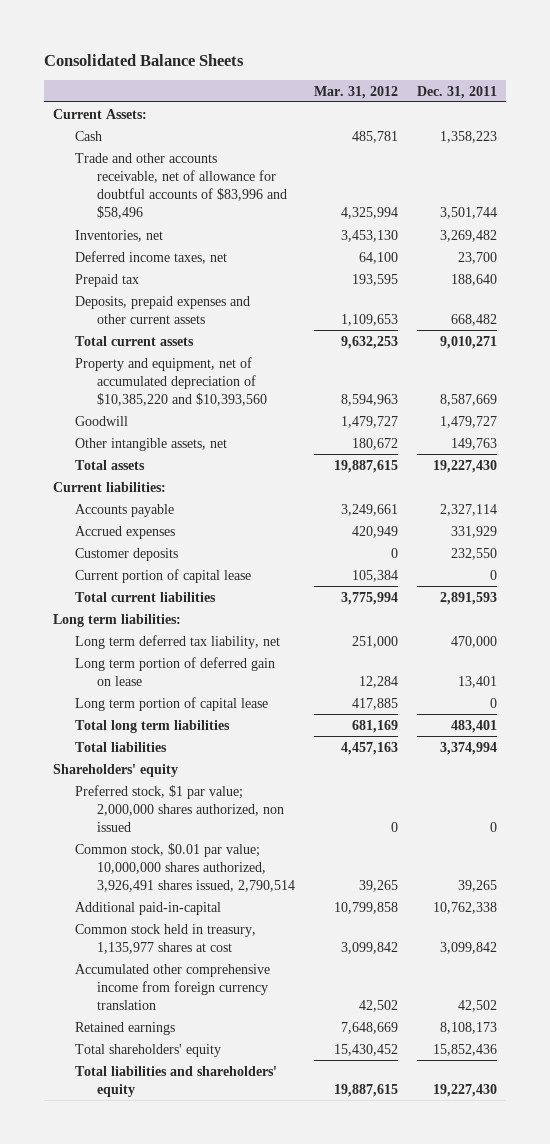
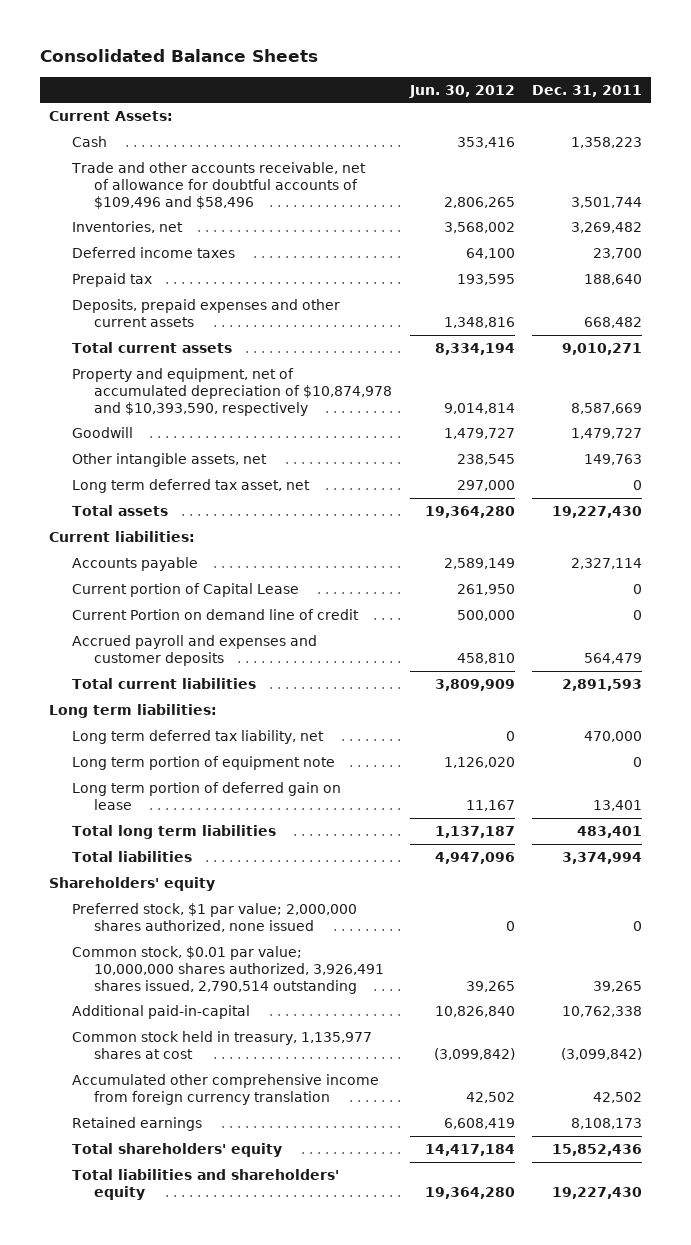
- | Mar. 31, 2012 | Dec. 31, 2011
+ | Jun. 30, 2012 | Dec. 31, 2011
- Trade and other accounts receivable, net of allowance for doubtful accounts of $83,996 and $58,496 | 4,325,994 | 3,501,744
+ Trade and other accounts receivable, net of allowance for doubtful accounts of $109,496 and $58,496 | 2,806,265 | 3,501,744
- Deferred income taxes, net | 64,100 | 23,700
+ Deferred income taxes | 64,100 | 23,700
- Property and equipment, net of accumulated depreciation of $10,385,220 and $10,393,560 | 8,594,963 | 8,587,669
+ Property and equipment, net of accumulated depreciation of $10,874,978 and $10,393,590, respectively | 9,014,814 | 8,587,669
+ Long term deferred tax asset, net | 297,000 | 0
- Accrued expenses | 420,949 | 331,929
- Customer deposits | 0 | 232,550
- Current portion of capital lease | 105,384 | 0
+ Current portion of Capital Lease | 261,950 | 0
+ Current Portion on demand line of credit | 500,000 | 0
+ Accrued payroll and expenses and customer deposits | 458,810 | 564,479
+ Long term portion of equipment note | 1,126,020 | 0
- Long term portion of capital lease | 417,885 | 0
- Preferred stock, $1 par value; 2,000,000 shares authorized, non issued | 0 | 0
- Common stock, $0.01 par value; 10,000,000 shares authorized, 3,926,491 shares issued, 2,790,514 | 39,265 | 39,265
+ Preferred stock, $1 par value; 2,000,000 shares authorized, none issued | 0 | 0
+ Common stock, $0.01 par value; 10,000,000 shares authorized, 3,926,491 shares issued, 2,790,514 outstanding | 39,265 | 39,265
- Common stock held in treasury, 1,135,977 shares at cost | 3,099,842 | 3,099,842
+ Common stock held in treasury, 1,135,977 shares at cost | (3,099,842) | (3,099,842)

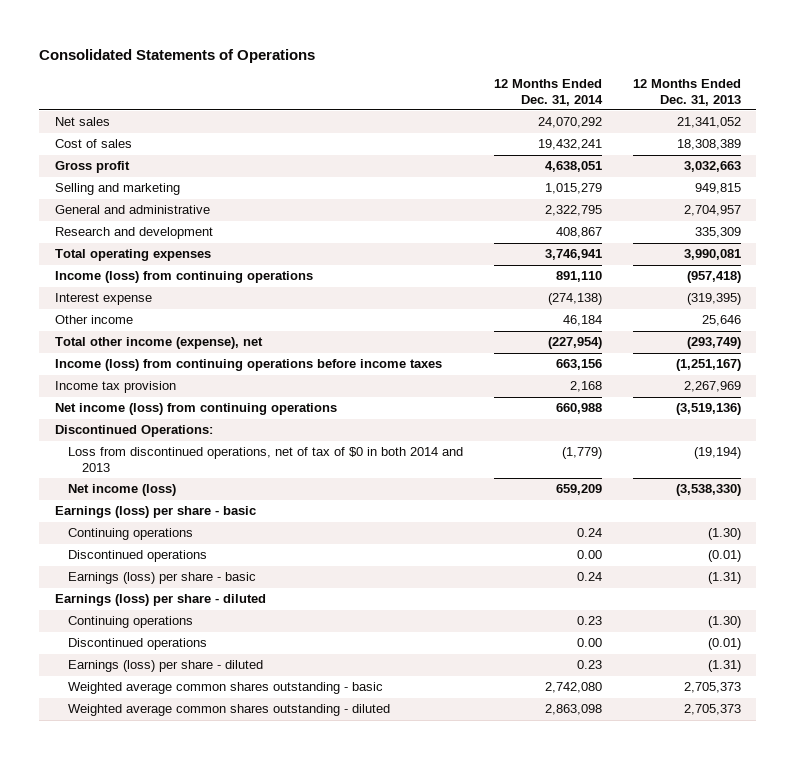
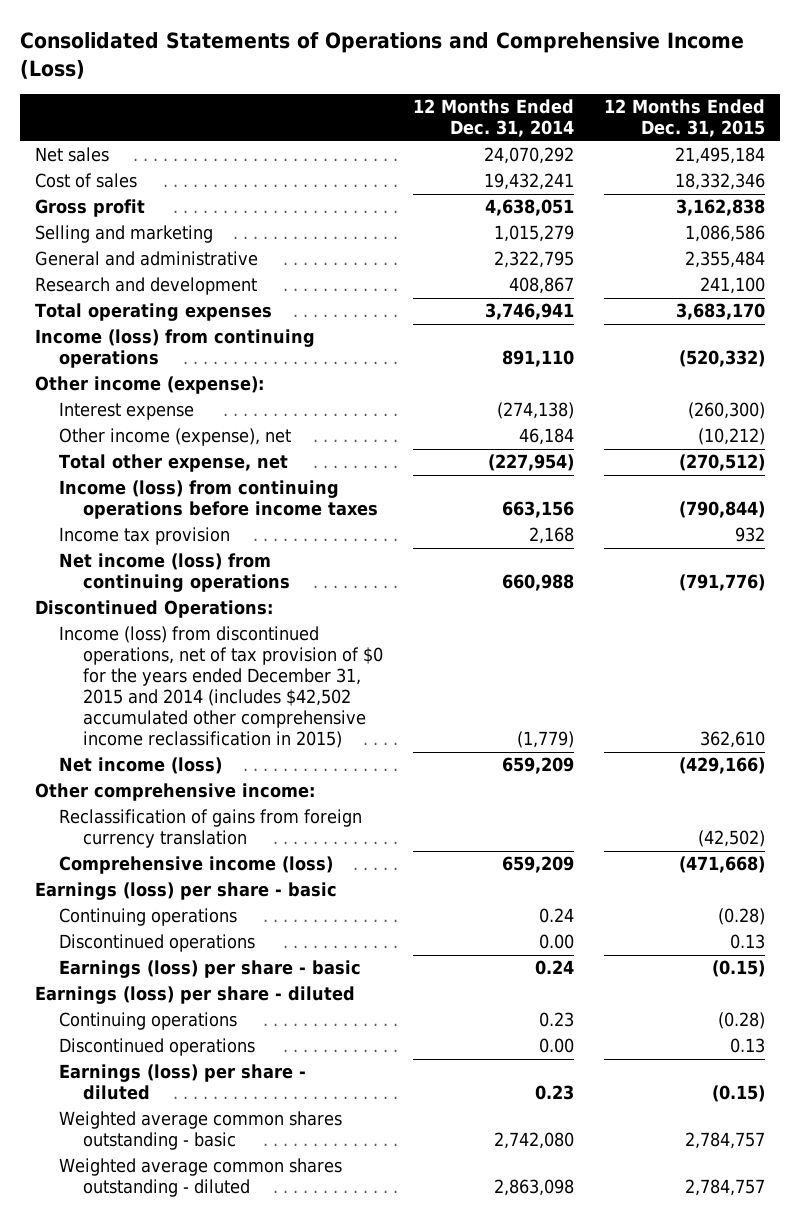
- Consolidated Statements of Operations
+ Consolidated Statements of Operations and Comprehensive Income (Loss)
- | 12 Months Ended Dec. 31, 2014 | 12 Months Ended Dec. 31, 2013
+ | 12 Months Ended Dec. 31, 2014 | 12 Months Ended Dec. 31, 2015
+ Other income (expense):
- Other income | 46,184 | 25,646
- Total other income (expense), net | (227,954) | (293,749)
+ Other income (expense), net | 46,184 | (10,212)
+ Total other expense, net | (227,954) | (270,512)
- Loss from discontinued operations, net of tax of $0 in both 2014 and 2013 | (1,779) | (19,194)
+ Income (loss) from discontinued operations, net of tax provision of $0 for the years ended December 31, 2015 and 2014 (includes $42,502 accumulated other comprehensive income reclassification in 2015) | (1,779) | 362,610
+ Other comprehensive income:
+ Reclassification of gains from foreign currency translation | | (42,502)
+ Comprehensive income (loss) | 659,209 | (471,668)

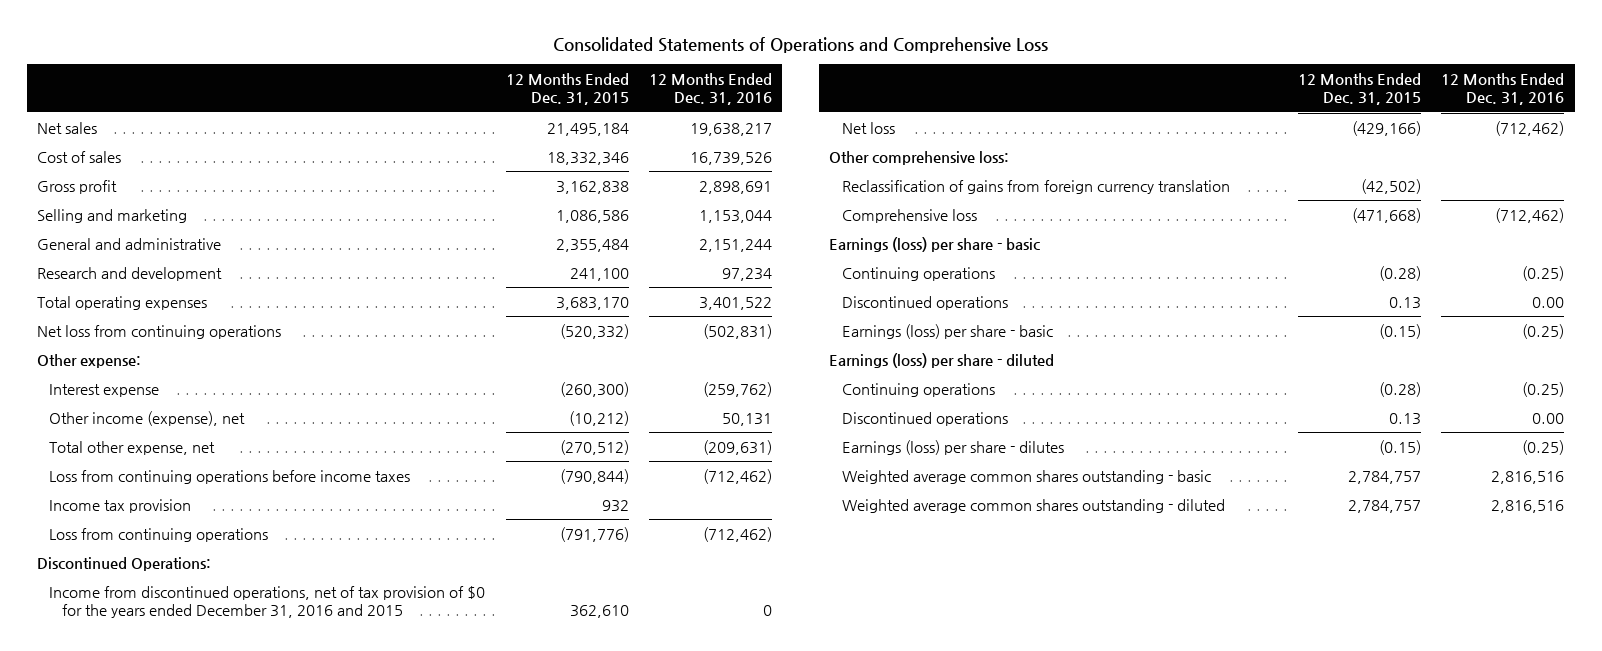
- Consolidated Statements of Operations and Comprehensive Income (Loss)
+ Consolidated Statements of Operations and Comprehensive Loss
- | 12 Months Ended Dec. 31, 2014 | 12 Months Ended Dec. 31, 2015
+ | 12 Months Ended Dec. 31, 2015 | 12 Months Ended Dec. 31, 2016
- Income (loss) from continuing operations | 891,110 | (520,332)
- Other income (expense):
+ Net loss from continuing operations | (520,332) | (502,831)
+ Other expense:
- Income (loss) from continuing operations before income taxes | 663,156 | (790,844)
+ Loss from continuing operations before income taxes | (790,844) | (712,462)
- Net income (loss) from continuing operations | 660,988 | (791,776)
+ Loss from continuing operations | (791,776) | (712,462)
- Income (loss) from discontinued operations, net of tax provision of $0 for the years ended December 31, 2015 and 2014 (includes $42,502 accumulated other comprehensive income reclassification in 2015) | (1,779) | 362,610
- Net income (loss) | 659,209 | (429,166)
- Other comprehensive income:
+ Income from discontinued operations, net of tax provision of $0 for the years ended December 31, 2016 and 2015 | 362,610 | 0
+ Net loss | (429,166) | (712,462)
+ Other comprehensive loss:
- Comprehensive income (loss) | 659,209 | (471,668)
+ Comprehensive loss | (471,668) | (712,462)
- Earnings (loss) per share - diluted | 0.23 | (0.15)
+ Earnings (loss) per share - dilutes | (0.15) | (0.25)

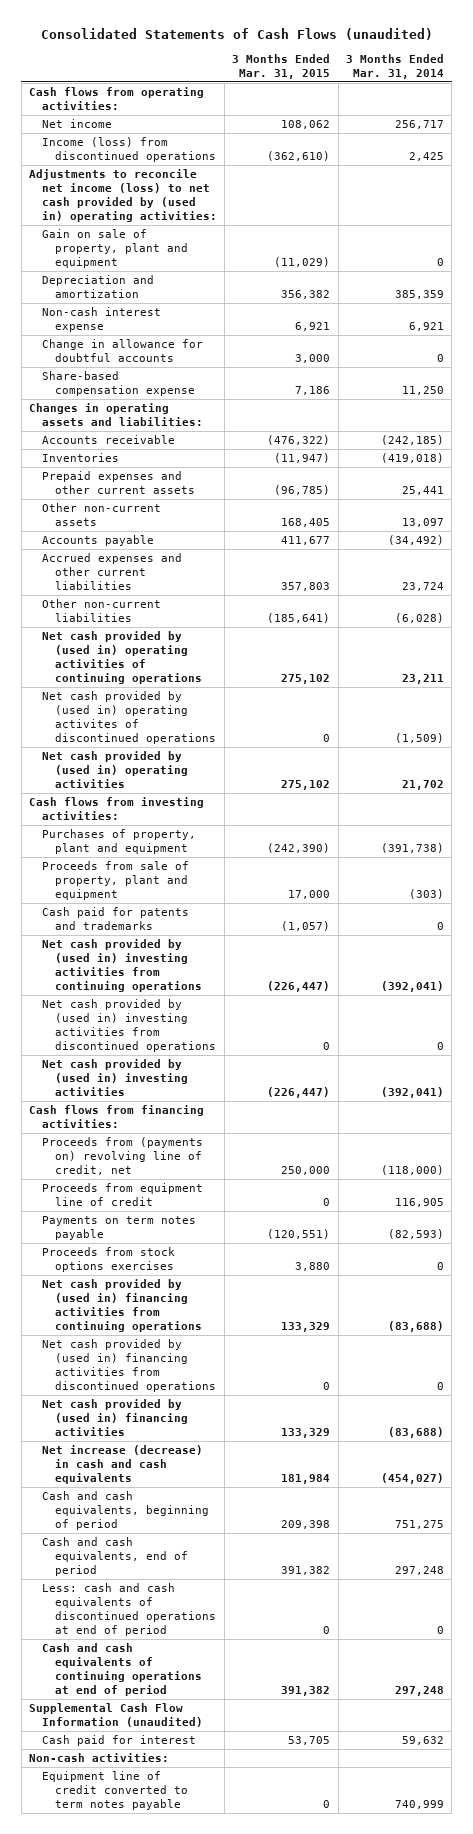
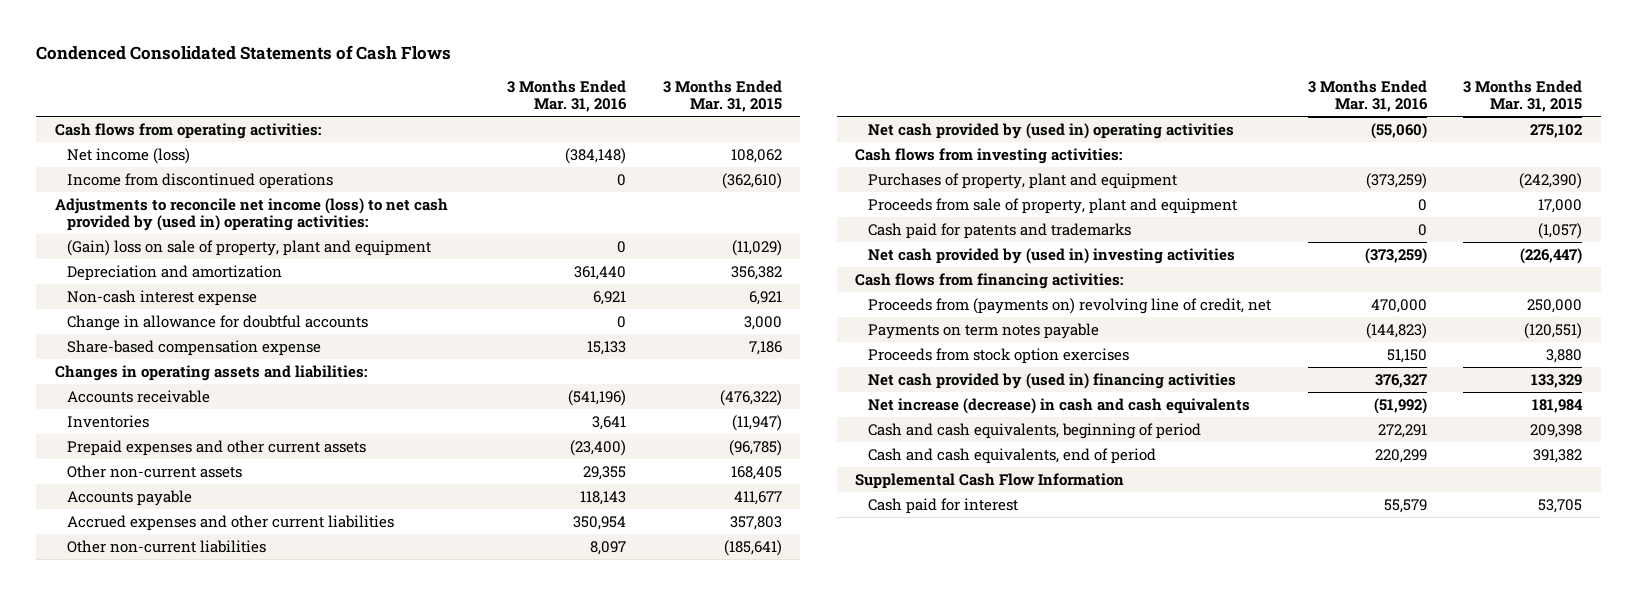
- Consolidated Statements of Cash Flows (unaudited)
+ Condenced Consolidated Statements of Cash Flows
- | 3 Months Ended Mar. 31, 2015 | 3 Months Ended Mar. 31, 2014
+ | 3 Months Ended Mar. 31, 2016 | 3 Months Ended Mar. 31, 2015
- Net income | 108,062 | 256,717
- Income (loss) from discontinued operations | (362,610) | 2,425
+ Net income (loss) | (384,148) | 108,062
+ Income from discontinued operations | 0 | (362,610)
- Gain on sale of property, plant and equipment | (11,029) | 0
+ (Gain) loss on sale of property, plant and equipment | 0 | (11,029)
- Net cash provided by (used in) operating activities of continuing operations | 275,102 | 23,211
- Net cash provided by (used in) operating activites of discontinued operations | 0 | (1,509)
- Net cash provided by (used in) investing activities from continuing operations | (226,447) | (392,041)
- Net cash provided by (used in) investing activities from discontinued operations | 0 | 0
- Proceeds from equipment line of credit | 0 | 116,905
- Proceeds from stock options exercises | 3,880 | 0
- Net cash provided by (used in) financing activities from continuing operations | 133,329 | (83,688)
- Net cash provided by (used in) financing activities from discontinued operations | 0 | 0
+ Proceeds from stock option exercises | 51,150 | 3,880
- Less: cash and cash equivalents of discontinued operations at end of period | 0 | 0
- Cash and cash equivalents of continuing operations at end of period | 391,382 | 297,248
- Supplemental Cash Flow Information (unaudited)
+ Supplemental Cash Flow Information
- Non-cash activities:
- Equipment line of credit converted to term notes payable | 0 | 740,999

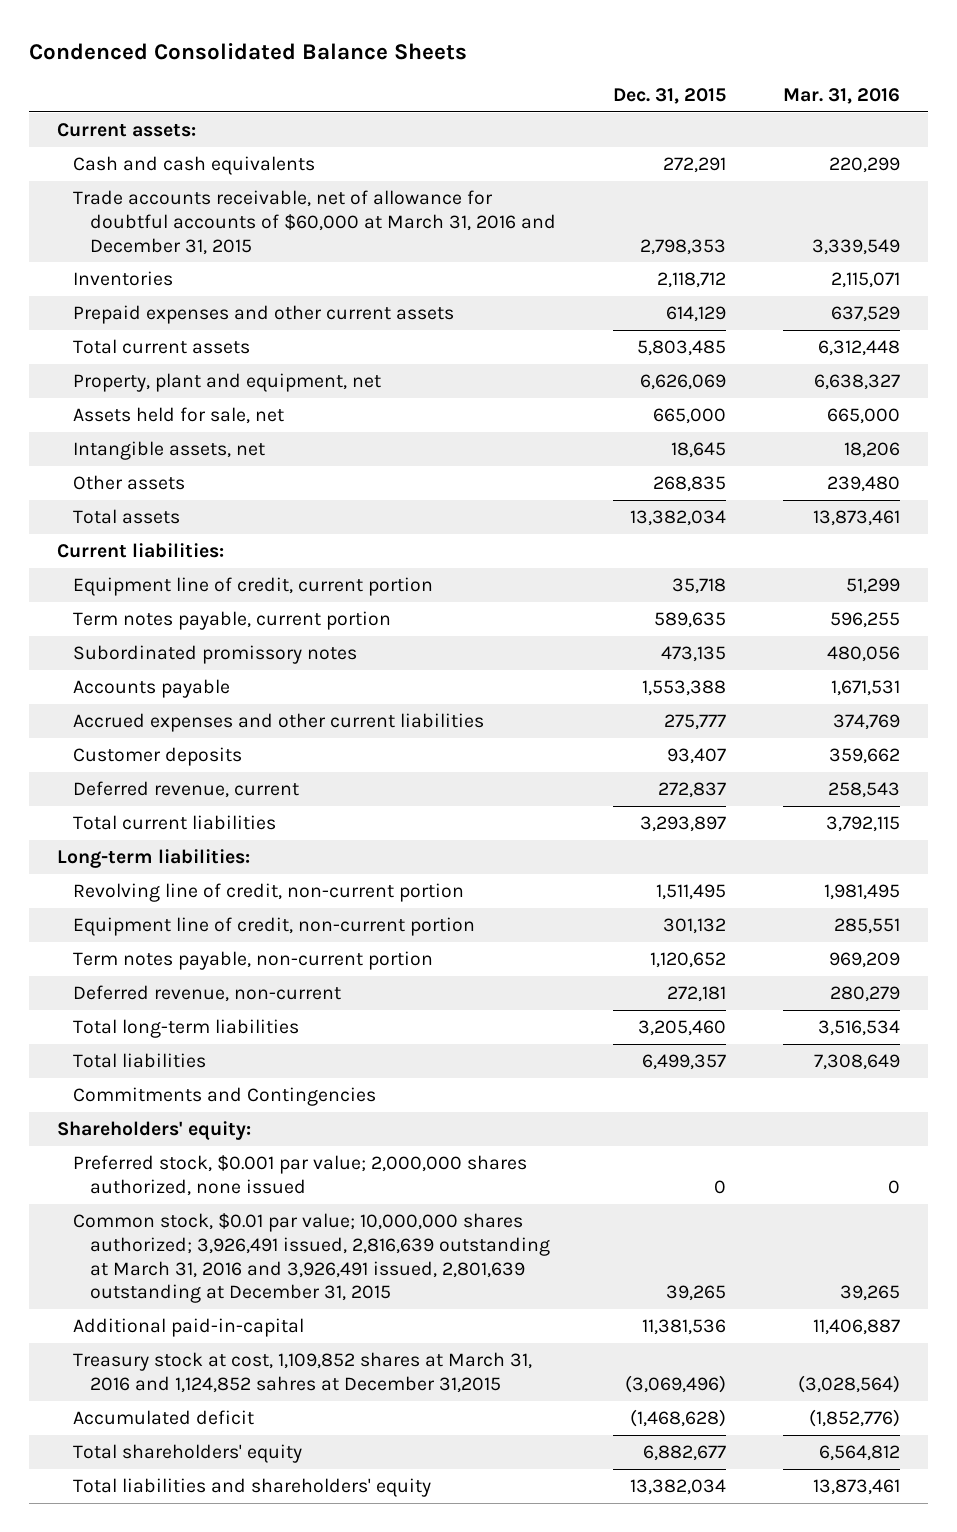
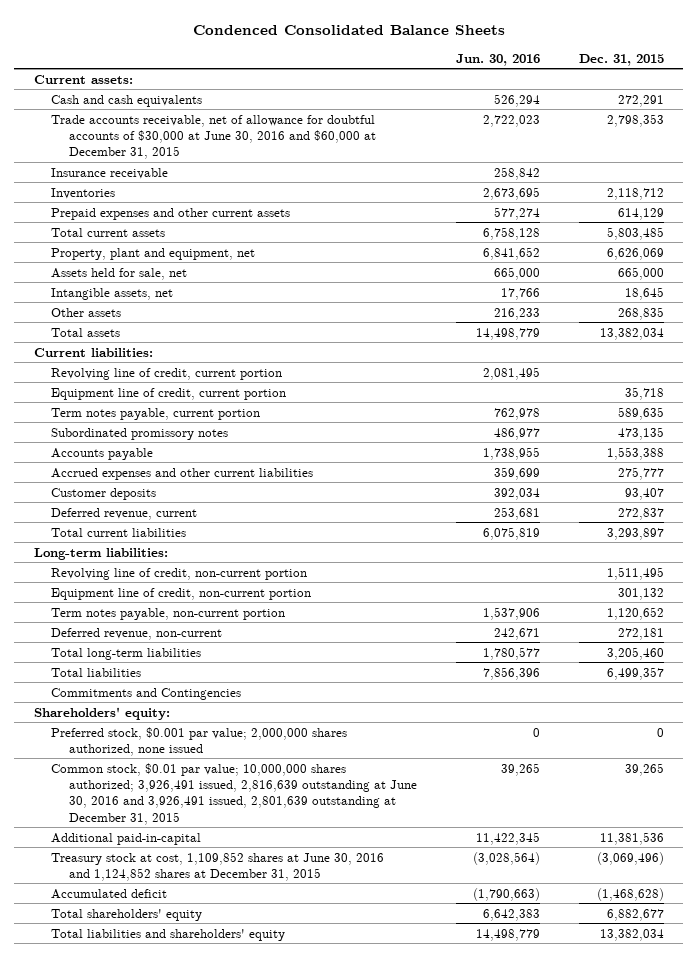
- | Dec. 31, 2015 | Mar. 31, 2016
+ | Jun. 30, 2016 | Dec. 31, 2015
- Trade accounts receivable, net of allowance for doubtful accounts of $60,000 at March 31, 2016 and December 31, 2015 | 2,798,353 | 3,339,549
+ Trade accounts receivable, net of allowance for doubtful accounts of $30,000 at June 30, 2016 and $60,000 at December 31, 2015 | 2,722,023 | 2,798,353
+ Insurance receivable | 258,842 |
+ Revolving line of credit, current portion | 2,081,495 |
- Common stock, $0.01 par value; 10,000,000 shares authorized; 3,926,491 issued, 2,816,639 outstanding at March 31, 2016 and 3,926,491 issued, 2,801,639 outstanding at December 31, 2015 | 39,265 | 39,265
+ Common stock, $0.01 par value; 10,000,000 shares authorized; 3,926,491 issued, 2,816,639 outstanding at June 30, 2016 and 3,926,491 issued, 2,801,639 outstanding at December 31, 2015 | 39,265 | 39,265
- Treasury stock at cost, 1,109,852 shares at March 31, 2016 and 1,124,852 sahres at December 31,2015 | (3,069,496) | (3,028,564)
+ Treasury stock at cost, 1,109,852 shares at June 30, 2016 and 1,124,852 shares at December 31, 2015 | (3,028,564) | (3,069,496)

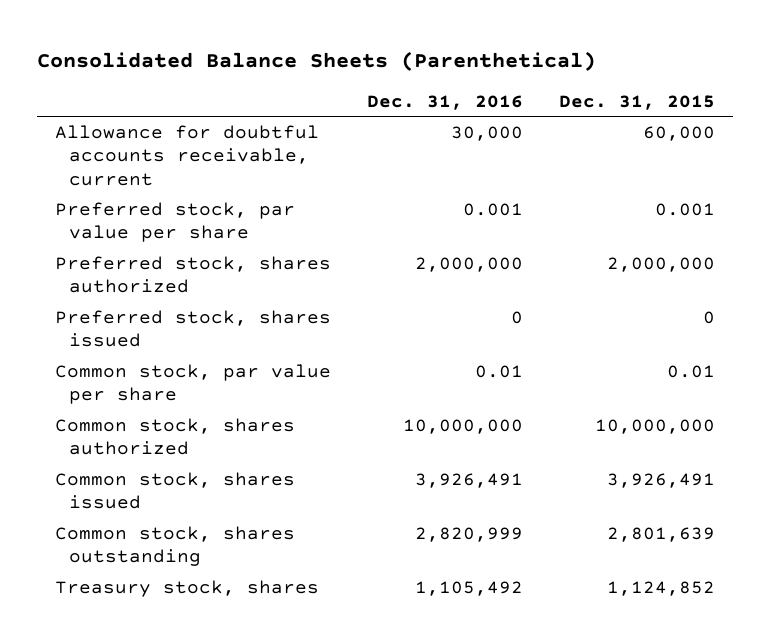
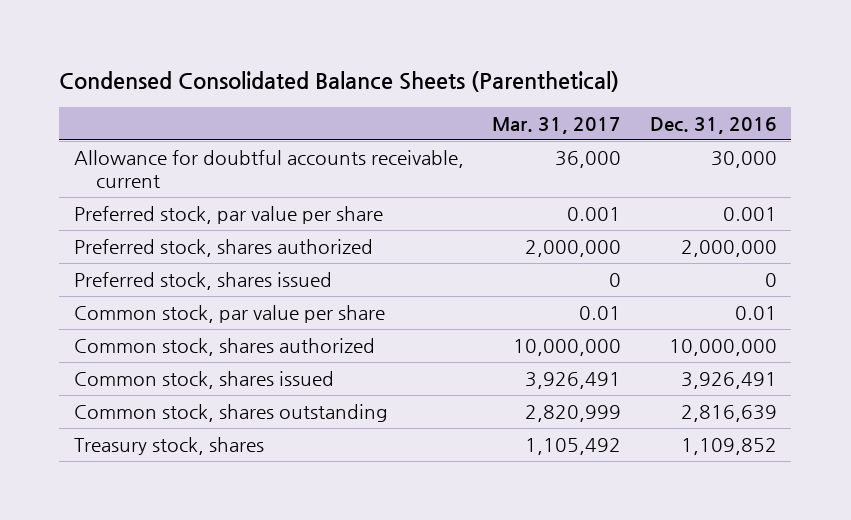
- Consolidated Balance Sheets (Parenthetical)
+ Condensed Consolidated Balance Sheets (Parenthetical)
- | Dec. 31, 2016 | Dec. 31, 2015
+ | Mar. 31, 2017 | Dec. 31, 2016
- Common stock, shares outstanding | 2,820,999 | 2,801,639
- Treasury stock, shares | 1,105,492 | 1,124,852
+ Common stock, shares outstanding | 2,820,999 | 2,816,639
+ Treasury stock, shares | 1,105,492 | 1,109,852

